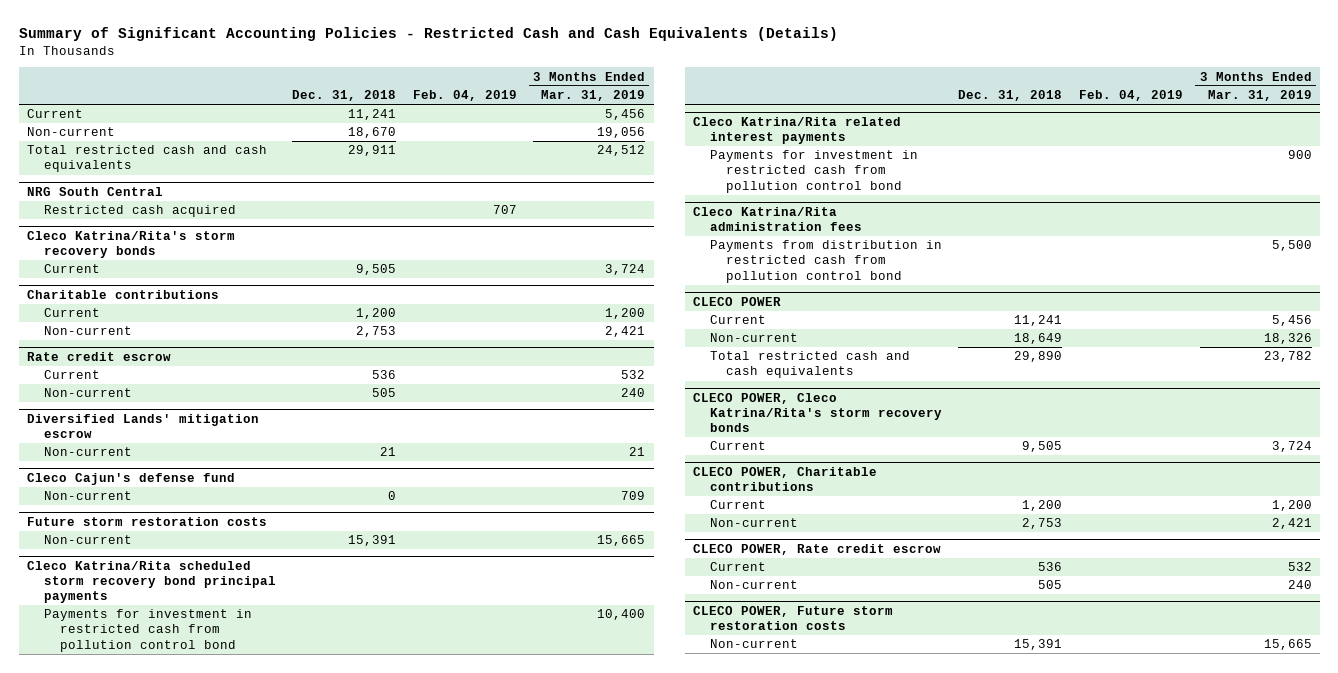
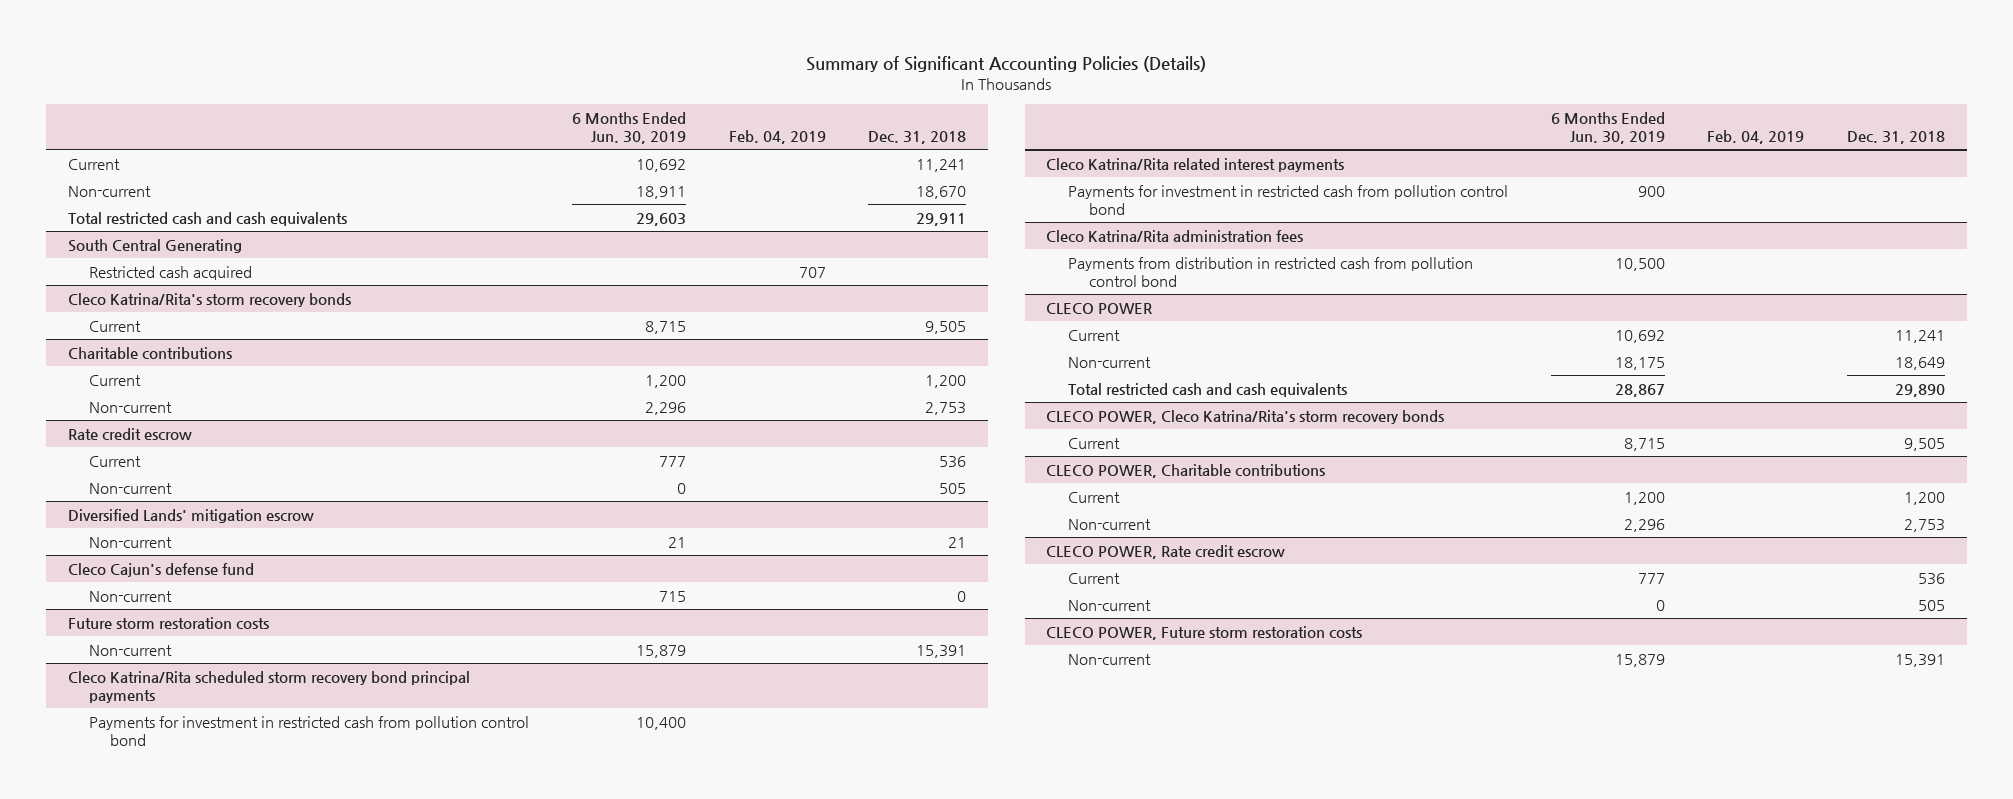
- Summary of Significant Accounting Policies - Restricted Cash and Cash Equivalents (Details)
+ Summary of Significant Accounting Policies (Details)
- | Dec. 31, 2018 | Feb. 04, 2019 | 3 Months Ended Mar. 31, 2019
+ | 6 Months Ended Jun. 30, 2019 | Feb. 04, 2019 | Dec. 31, 2018
- NRG South Central
+ South Central Generating

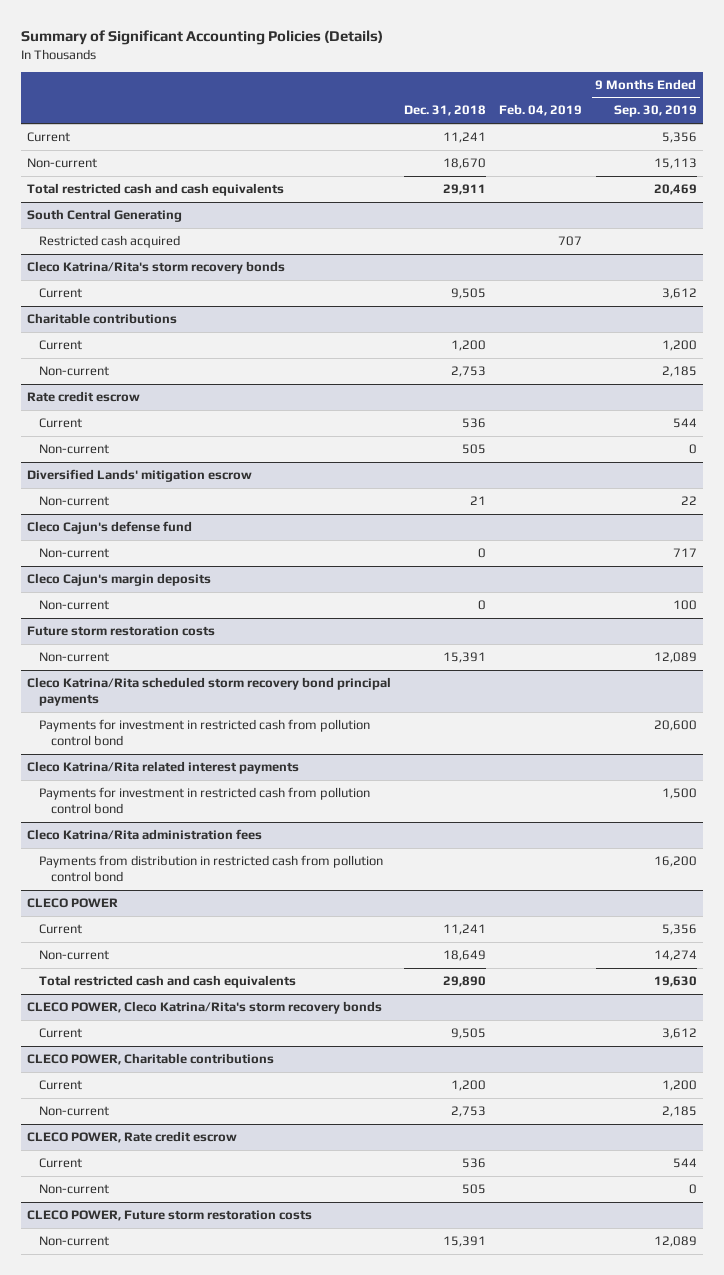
- | 6 Months Ended Jun. 30, 2019 | Feb. 04, 2019 | Dec. 31, 2018
+ | Dec. 31, 2018 | Feb. 04, 2019 | 9 Months Ended Sep. 30, 2019
+ Cleco Cajun's margin deposits
+ Non-current | 0 | | 100

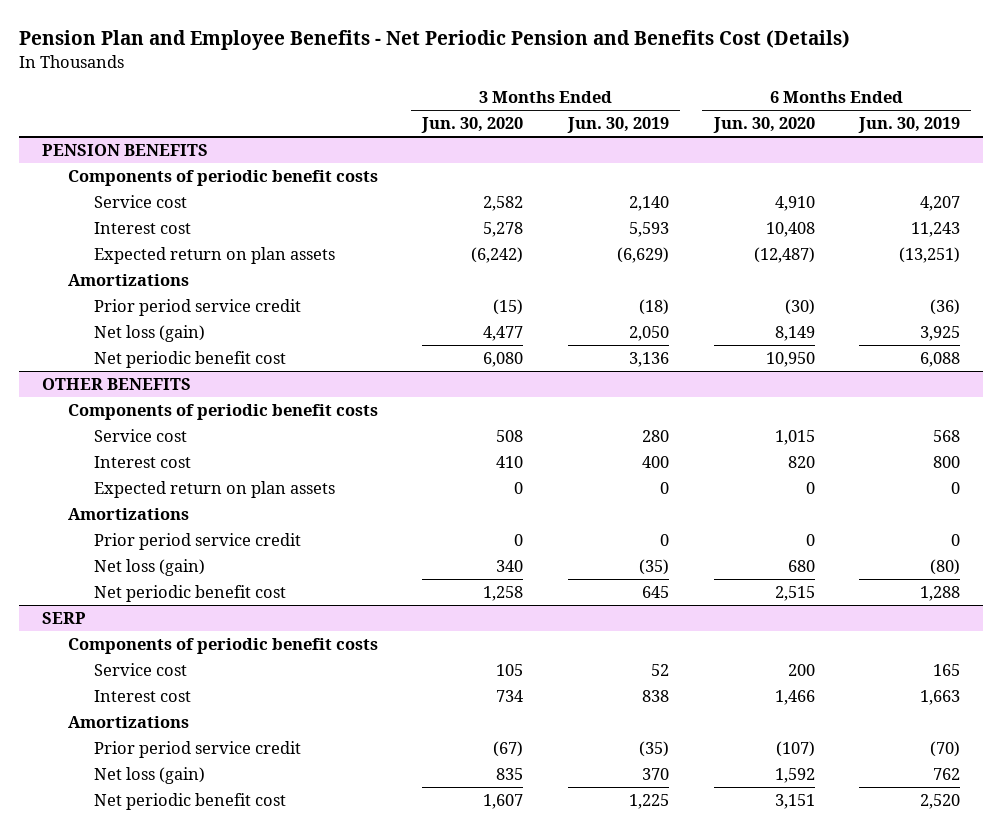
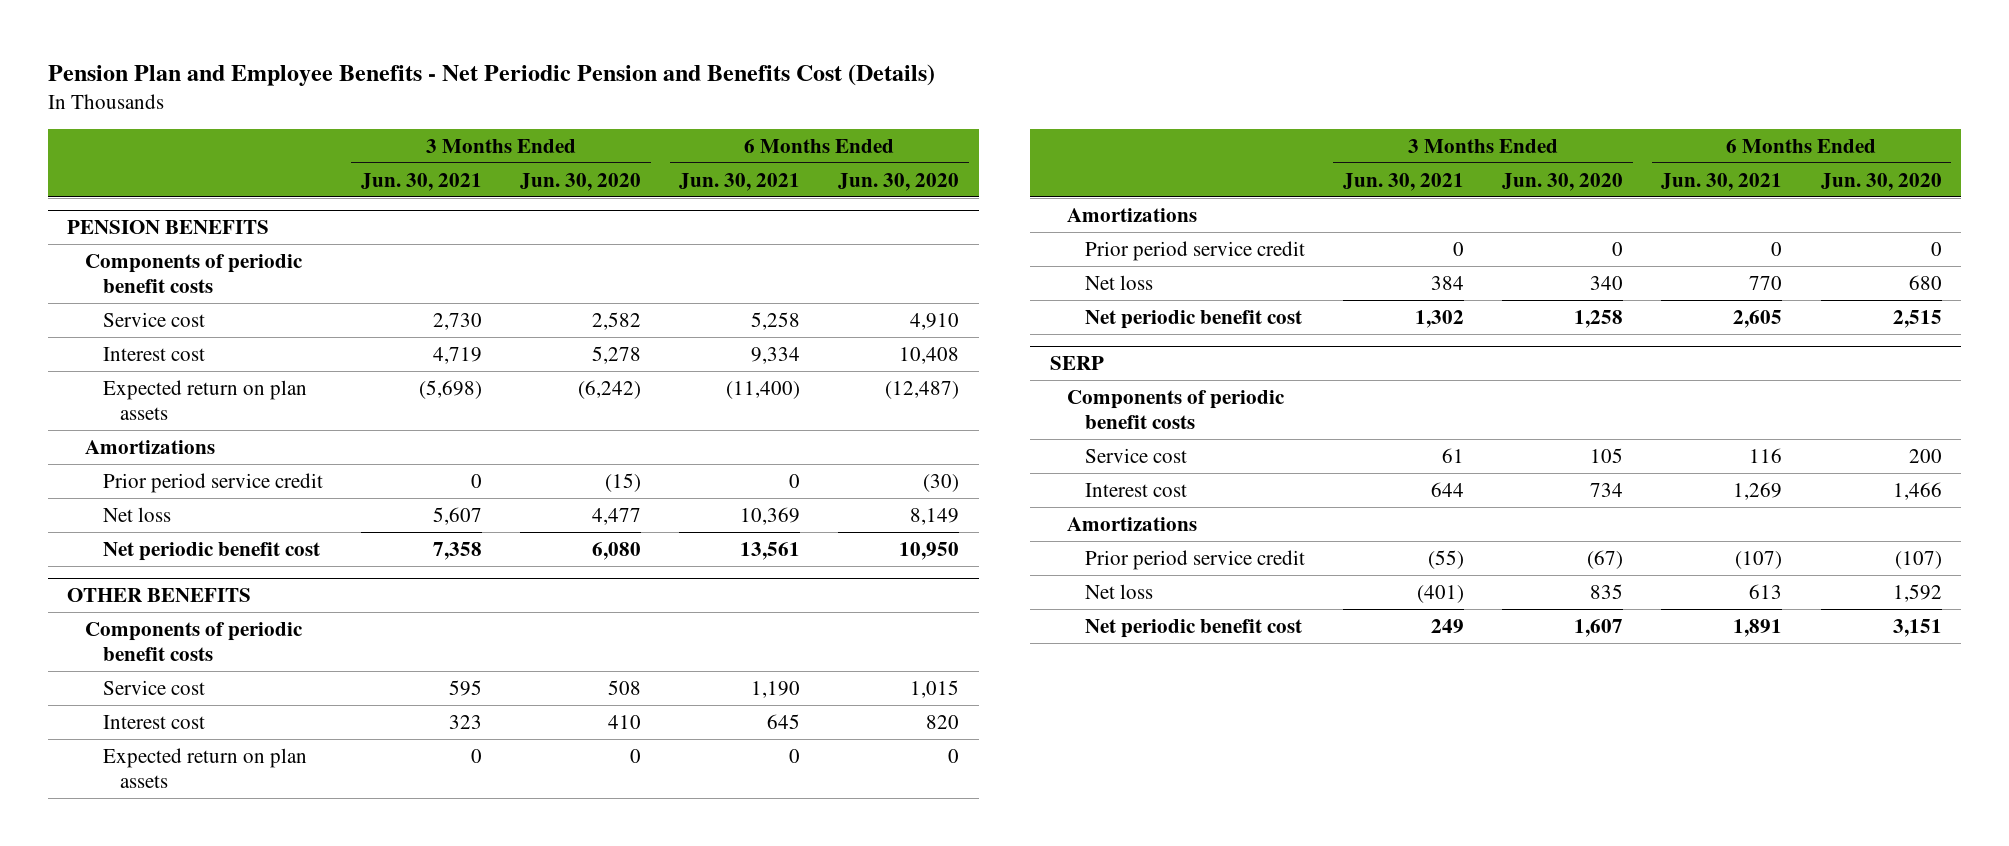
- | 3 Months Ended Jun. 30, 2020 | 3 Months Ended Jun. 30, 2019 | 6 Months Ended Jun. 30, 2020 | 6 Months Ended Jun. 30, 2019
+ | 3 Months Ended Jun. 30, 2021 | 3 Months Ended Jun. 30, 2020 | 6 Months Ended Jun. 30, 2021 | 6 Months Ended Jun. 30, 2020
@ PENSION BENEFITS
- Net loss (gain) | 4,477 | 2,050 | 8,149 | 3,925
+ Net loss | 5,607 | 4,477 | 10,369 | 8,149
@ OTHER BENEFITS
- Net loss (gain) | 340 | (35) | 680 | (80)
+ Net loss | 384 | 340 | 770 | 680
@ SERP
- Net loss (gain) | 835 | 370 | 1,592 | 762
+ Net loss | (401) | 835 | 613 | 1,592

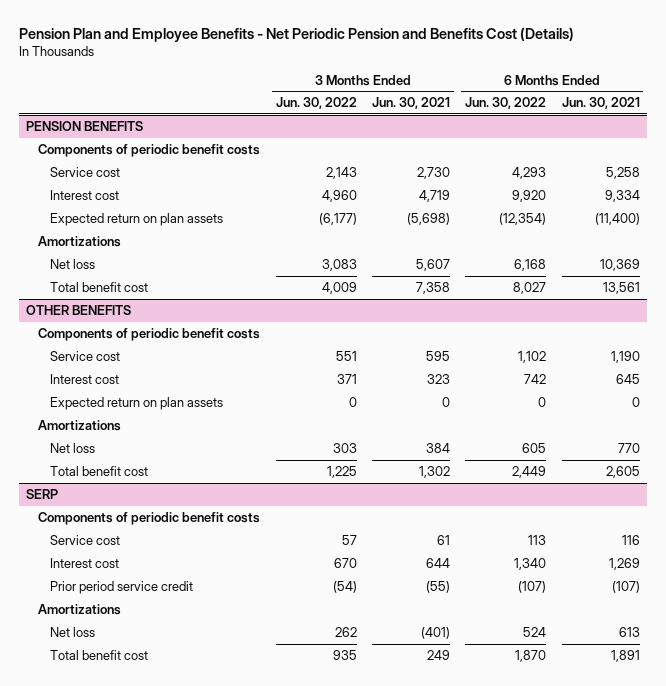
- | 3 Months Ended Jun. 30, 2021 | 3 Months Ended Jun. 30, 2020 | 6 Months Ended Jun. 30, 2021 | 6 Months Ended Jun. 30, 2020
+ | 3 Months Ended Jun. 30, 2022 | 3 Months Ended Jun. 30, 2021 | 6 Months Ended Jun. 30, 2022 | 6 Months Ended Jun. 30, 2021
@ PENSION BENEFITS
- Prior period service credit | 0 | (15) | 0 | (30)
- Net periodic benefit cost | 7,358 | 6,080 | 13,561 | 10,950
+ Total benefit cost | 4,009 | 7,358 | 8,027 | 13,561
@ OTHER BENEFITS
- Prior period service credit | 0 | 0 | 0 | 0
- Net periodic benefit cost | 1,302 | 1,258 | 2,605 | 2,515
+ Total benefit cost | 1,225 | 1,302 | 2,449 | 2,605
@ SERP
moved down: Amortizations
- Net periodic benefit cost | 249 | 1,607 | 1,891 | 3,151
+ Total benefit cost | 935 | 249 | 1,870 | 1,891

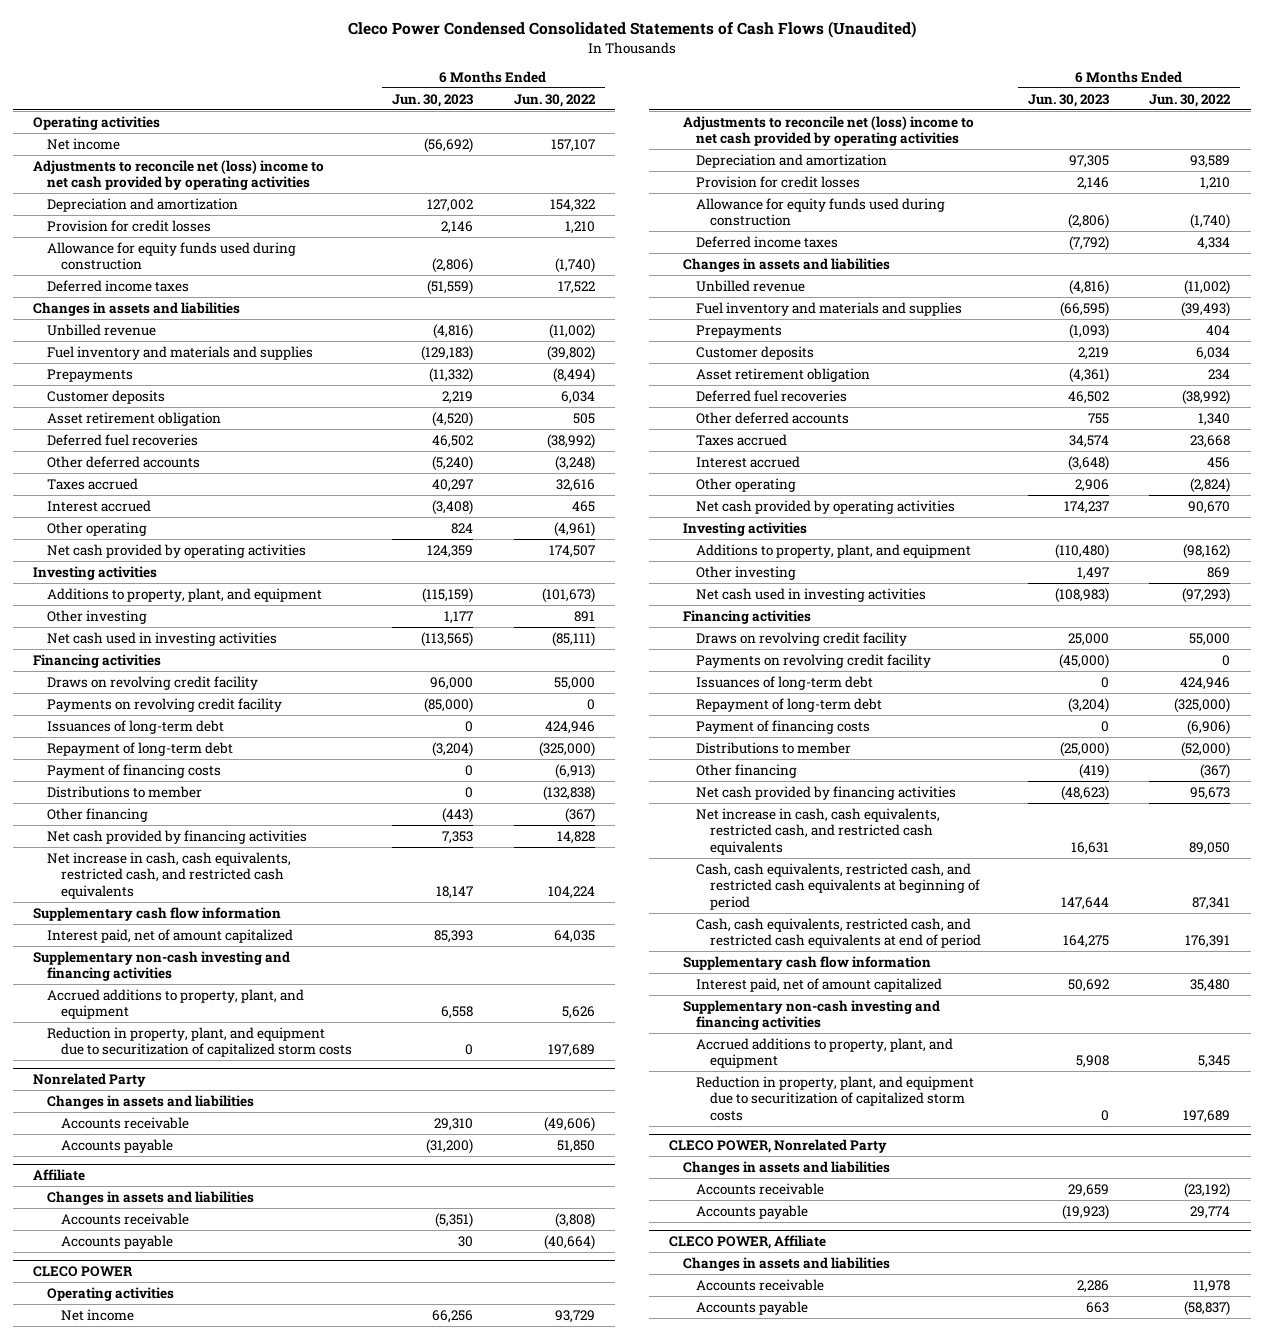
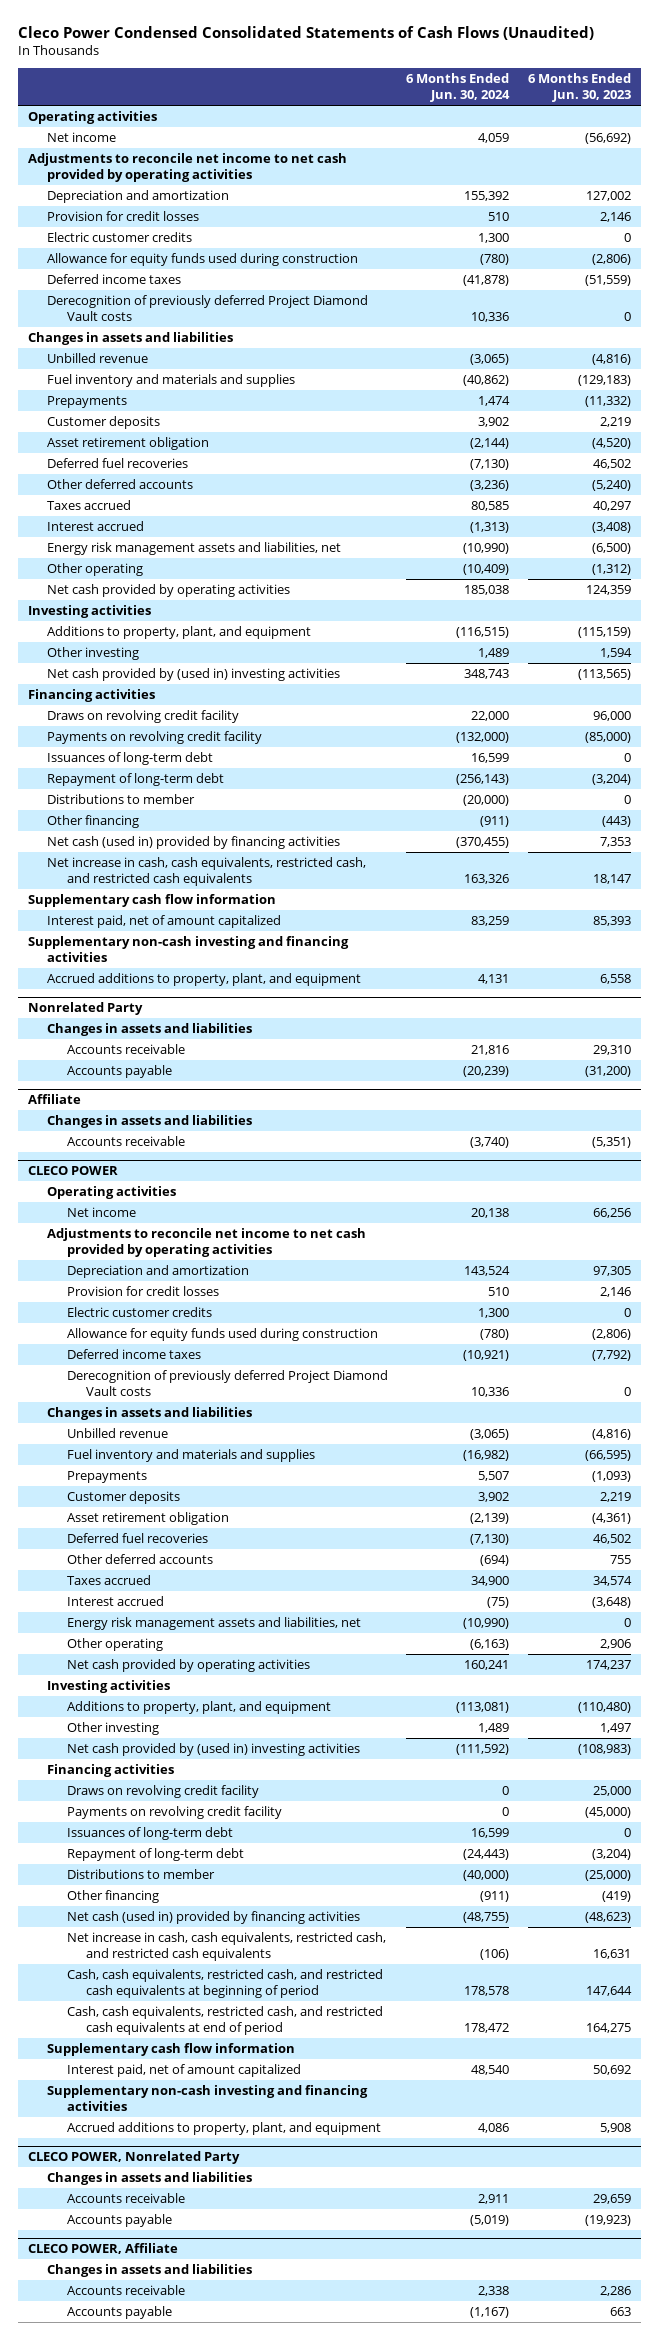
- | 6 Months Ended Jun. 30, 2023 | 6 Months Ended Jun. 30, 2022
+ | 6 Months Ended Jun. 30, 2024 | 6 Months Ended Jun. 30, 2023
- Adjustments to reconcile net (loss) income to net cash provided by operating activities
+ Adjustments to reconcile net income to net cash provided by operating activities
+ Electric customer credits | 1,300 | 0
+ Derecognition of previously deferred Project Diamond Vault costs | 10,336 | 0
- Other operating | 824 | (4,961)
+ Energy risk management assets and liabilities, net | (10,990) | (6,500)
+ Other operating | (10,409) | (1,312)
- Other investing | 1,177 | 891
- Net cash used in investing activities | (113,565) | (85,111)
+ Other investing | 1,489 | 1,594
+ Net cash provided by (used in) investing activities | 348,743 | (113,565)
- Payment of financing costs | 0 | (6,913)
- Net cash provided by financing activities | 7,353 | 14,828
+ Net cash (used in) provided by financing activities | (370,455) | 7,353
- Reduction in property, plant, and equipment due to securitization of capitalized storm costs | 0 | 197,689
@ Affiliate
- Accounts payable | 30 | (40,664)
@ CLECO POWER
- Adjustments to reconcile net (loss) income to net cash provided by operating activities
+ Adjustments to reconcile net income to net cash provided by operating activities
+ Electric customer credits | 1,300 | 0
+ Derecognition of previously deferred Project Diamond Vault costs | 10,336 | 0
+ Energy risk management assets and liabilities, net | (10,990) | 0
- Net cash used in investing activities | (108,983) | (97,293)
+ Net cash provided by (used in) investing activities | (111,592) | (108,983)
- Payment of financing costs | 0 | (6,906)
- Net cash provided by financing activities | (48,623) | 95,673
+ Net cash (used in) provided by financing activities | (48,755) | (48,623)
- Reduction in property, plant, and equipment due to securitization of capitalized storm costs | 0 | 197,689

